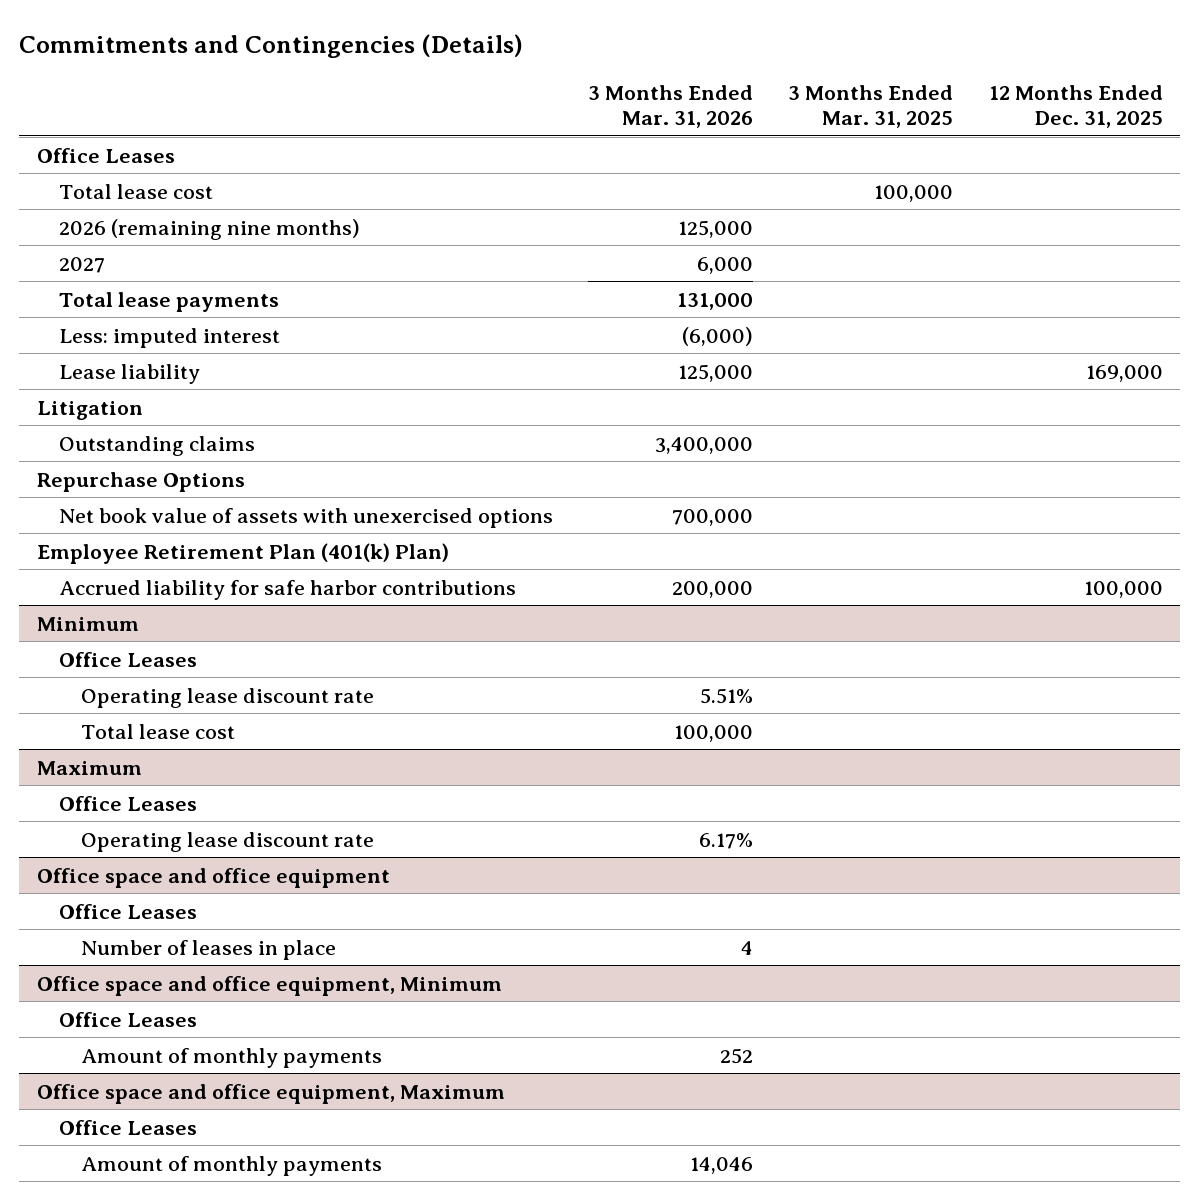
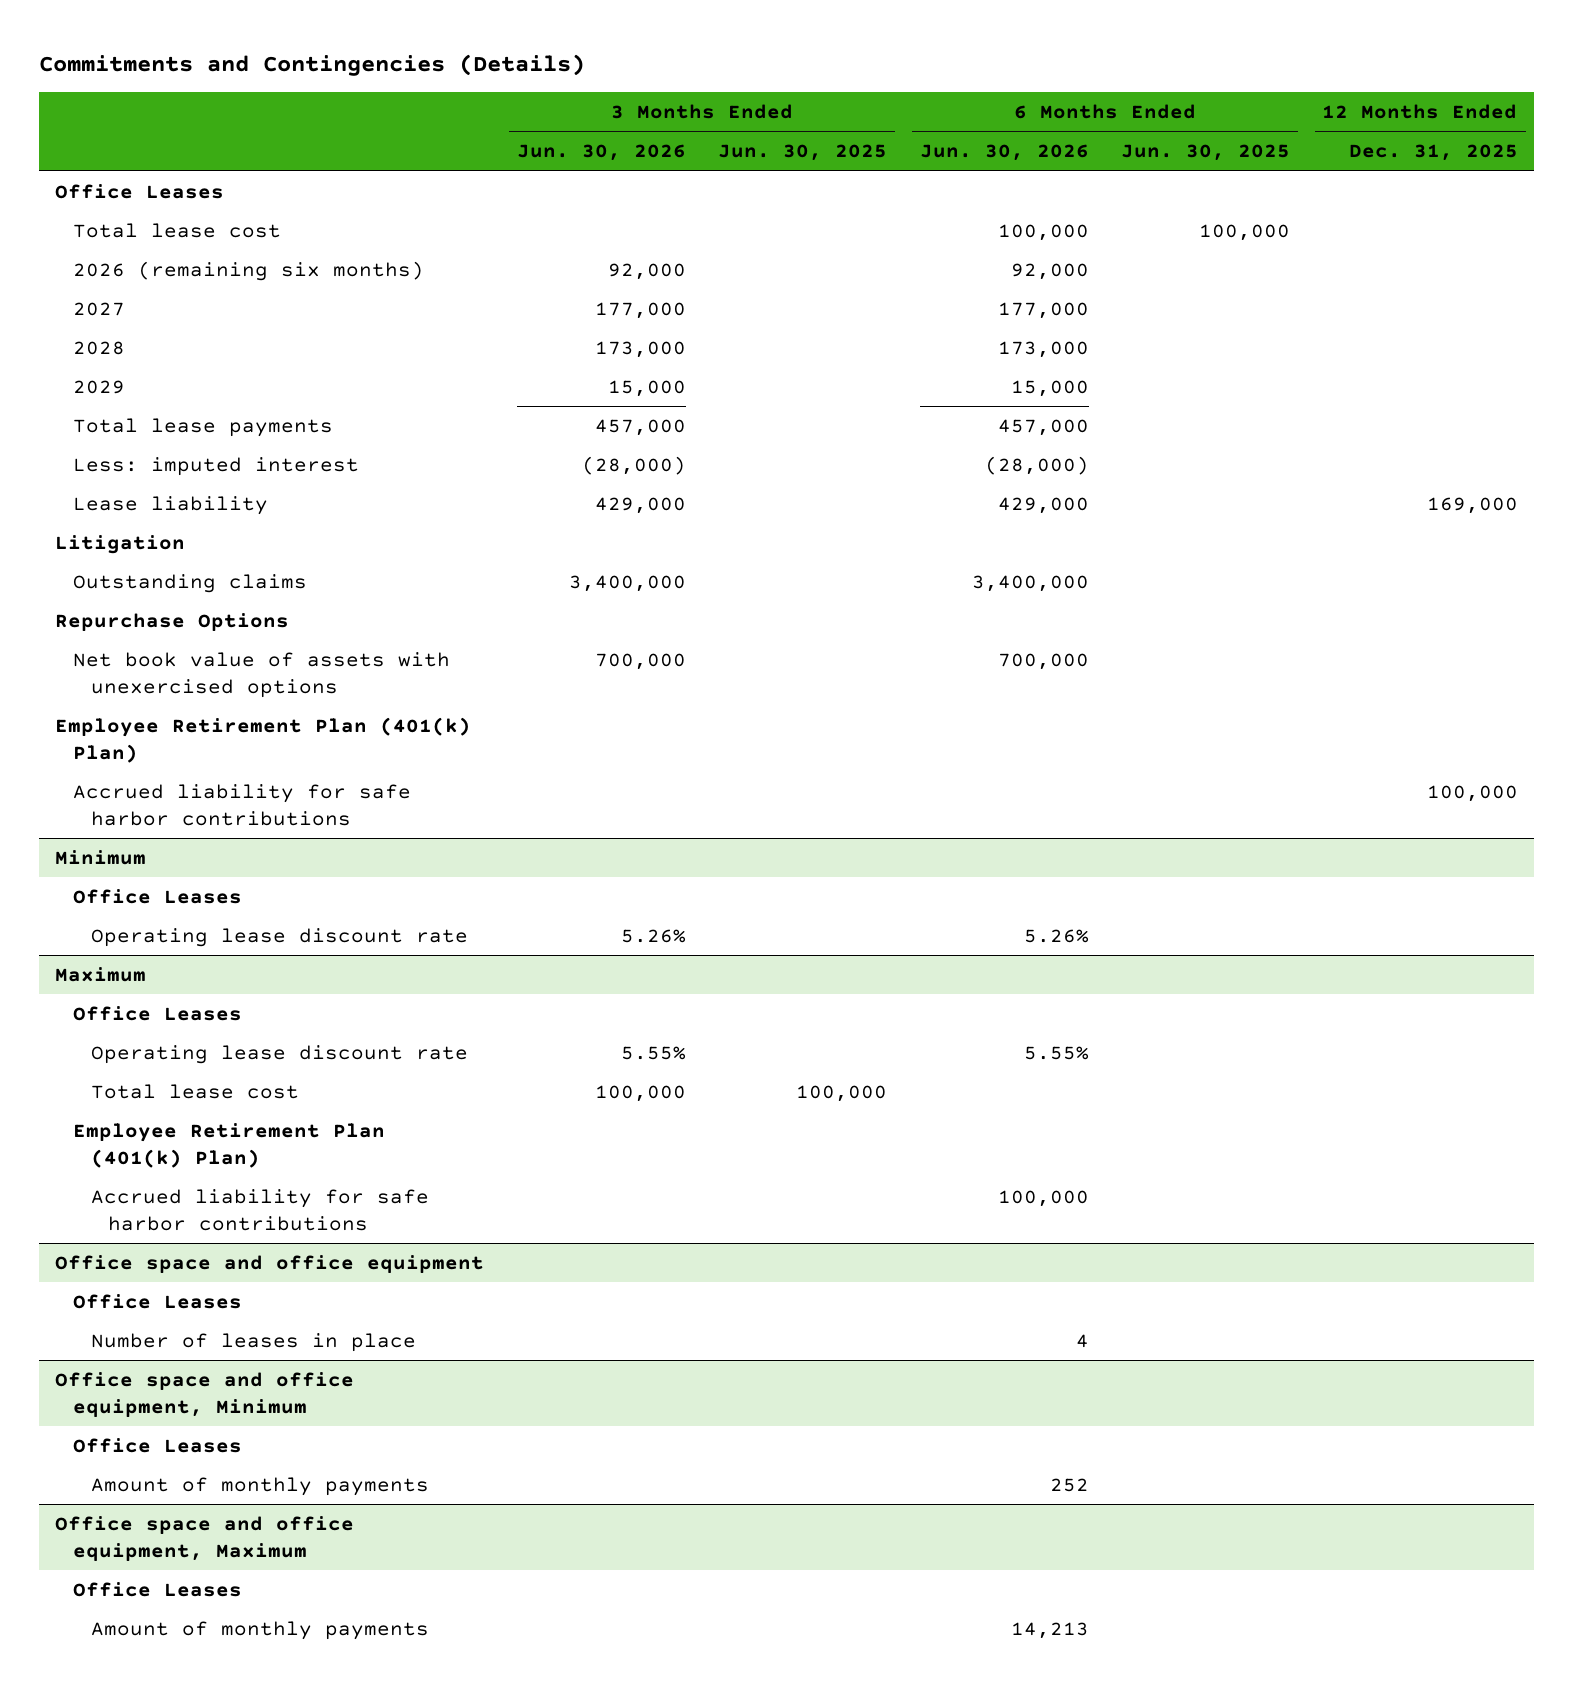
- | 3 Months Ended Mar. 31, 2026 | 3 Months Ended Mar. 31, 2025 | 12 Months Ended Dec. 31, 2025
+ | 3 Months Ended Jun. 30, 2026 | 3 Months Ended Jun. 30, 2025 | 6 Months Ended Jun. 30, 2026 | 6 Months Ended Jun. 30, 2025 | 12 Months Ended Dec. 31, 2025
- 2026 (remaining nine months) | 125,000 | |
+ 2026 (remaining six months) | 92,000 | | 92,000 | |
+ 2028 | 173,000 | | 173,000 | |
+ 2029 | 15,000 | | 15,000 | |
@ Minimum
- Total lease cost | 100,000 | |
@ Maximum
+ Total lease cost | 100,000 | 100,000 | | |
+ Employee Retirement Plan (401(k) Plan)
+ Accrued liability for safe harbor contributions | | | 100,000 | |

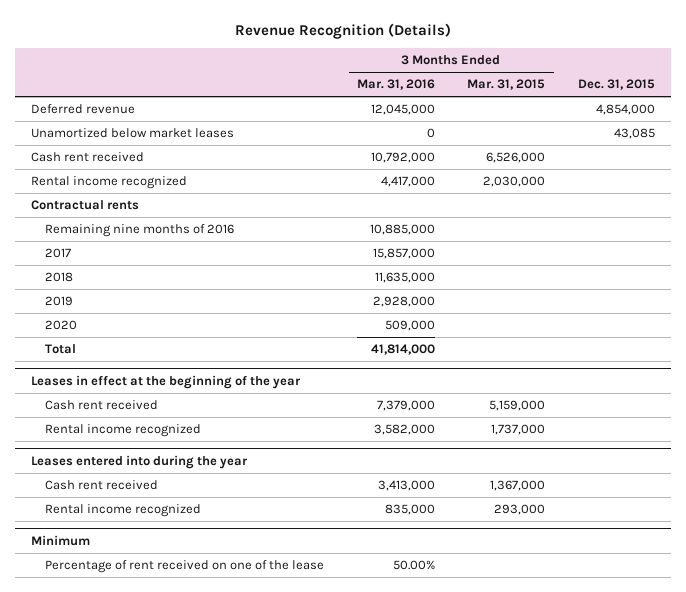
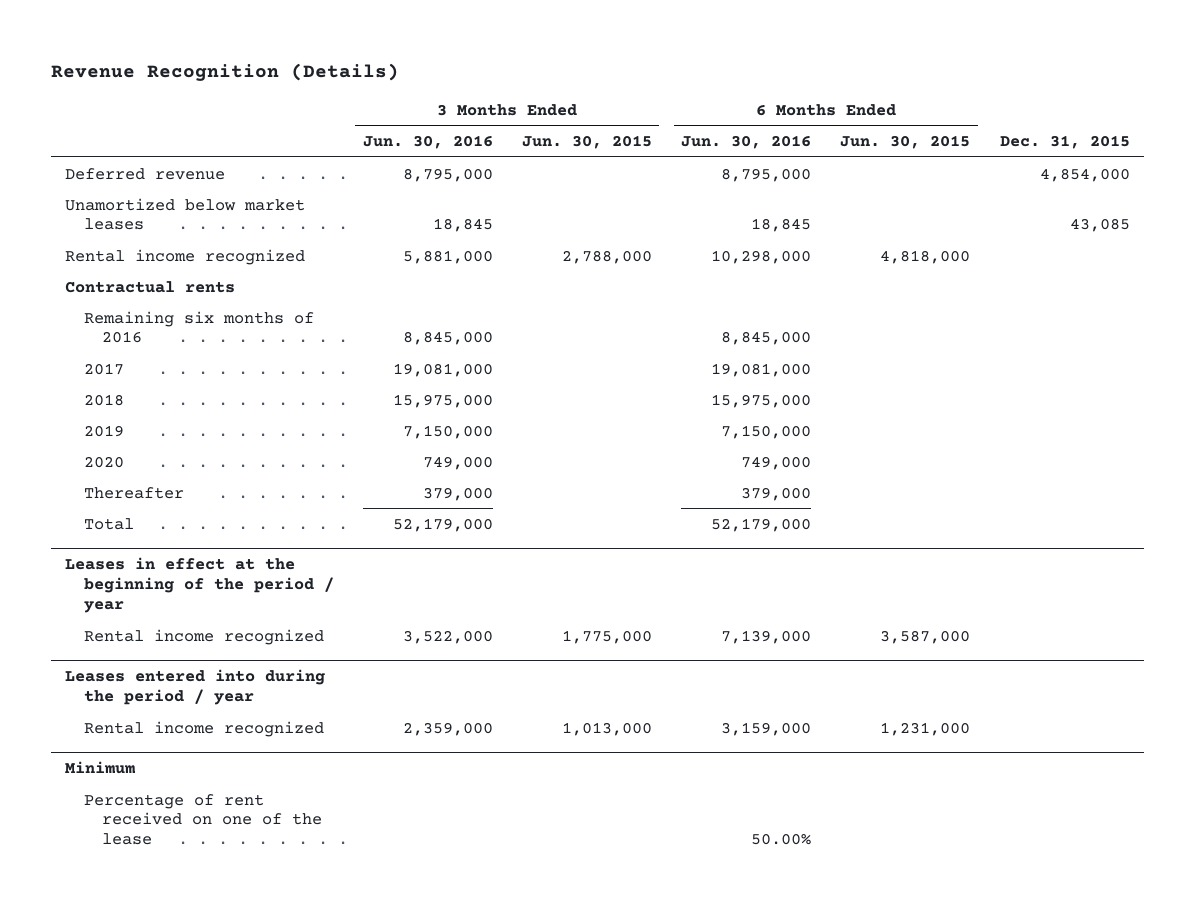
- | 3 Months Ended Mar. 31, 2016 | 3 Months Ended Mar. 31, 2015 | Dec. 31, 2015
+ | 3 Months Ended Jun. 30, 2016 | 3 Months Ended Jun. 30, 2015 | 6 Months Ended Jun. 30, 2016 | 6 Months Ended Jun. 30, 2015 | Dec. 31, 2015
- Cash rent received | 10,792,000 | 6,526,000 |
- Remaining nine months of 2016 | 10,885,000 | |
+ Remaining six months of 2016 | 8,845,000 | | 8,845,000 | |
+ Thereafter | 379,000 | | 379,000 | |
- Leases in effect at the beginning of the year
- Cash rent received | 7,379,000 | 5,159,000 |
+ Leases in effect at the beginning of the period / year
- Leases entered into during the year
- Cash rent received | 3,413,000 | 1,367,000 |
+ Leases entered into during the period / year

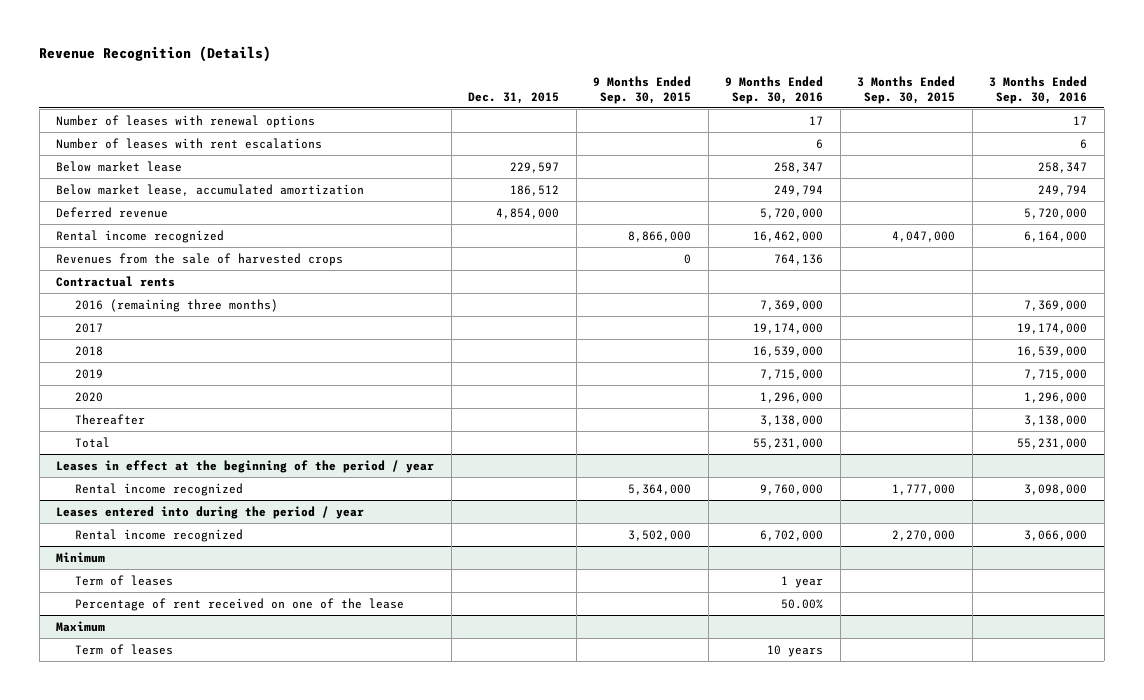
- | 3 Months Ended Jun. 30, 2016 | 3 Months Ended Jun. 30, 2015 | 6 Months Ended Jun. 30, 2016 | 6 Months Ended Jun. 30, 2015 | Dec. 31, 2015
+ | Dec. 31, 2015 | 9 Months Ended Sep. 30, 2015 | 9 Months Ended Sep. 30, 2016 | 3 Months Ended Sep. 30, 2015 | 3 Months Ended Sep. 30, 2016
+ Number of leases with renewal options | | | 17 | | 17
+ Number of leases with rent escalations | | | 6 | | 6
+ Below market lease | 229,597 | | 258,347 | | 258,347
+ Below market lease, accumulated amortization | 186,512 | | 249,794 | | 249,794
- Unamortized below market leases | 18,845 | | 18,845 | | 43,085
+ Revenues from the sale of harvested crops | | 0 | 764,136 | |
- Remaining six months of 2016 | 8,845,000 | | 8,845,000 | |
+ 2016 (remaining three months) | | | 7,369,000 | | 7,369,000
@ Minimum
+ Term of leases | | | 1 year | |
+ Maximum
+ Term of leases | | | 10 years | |

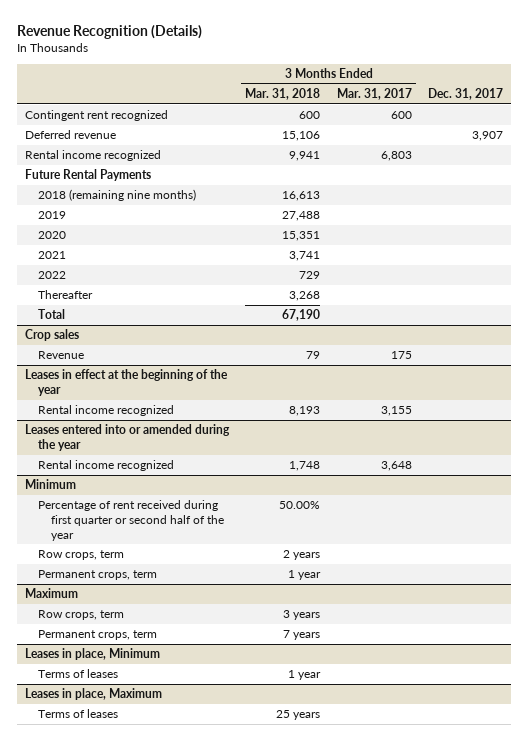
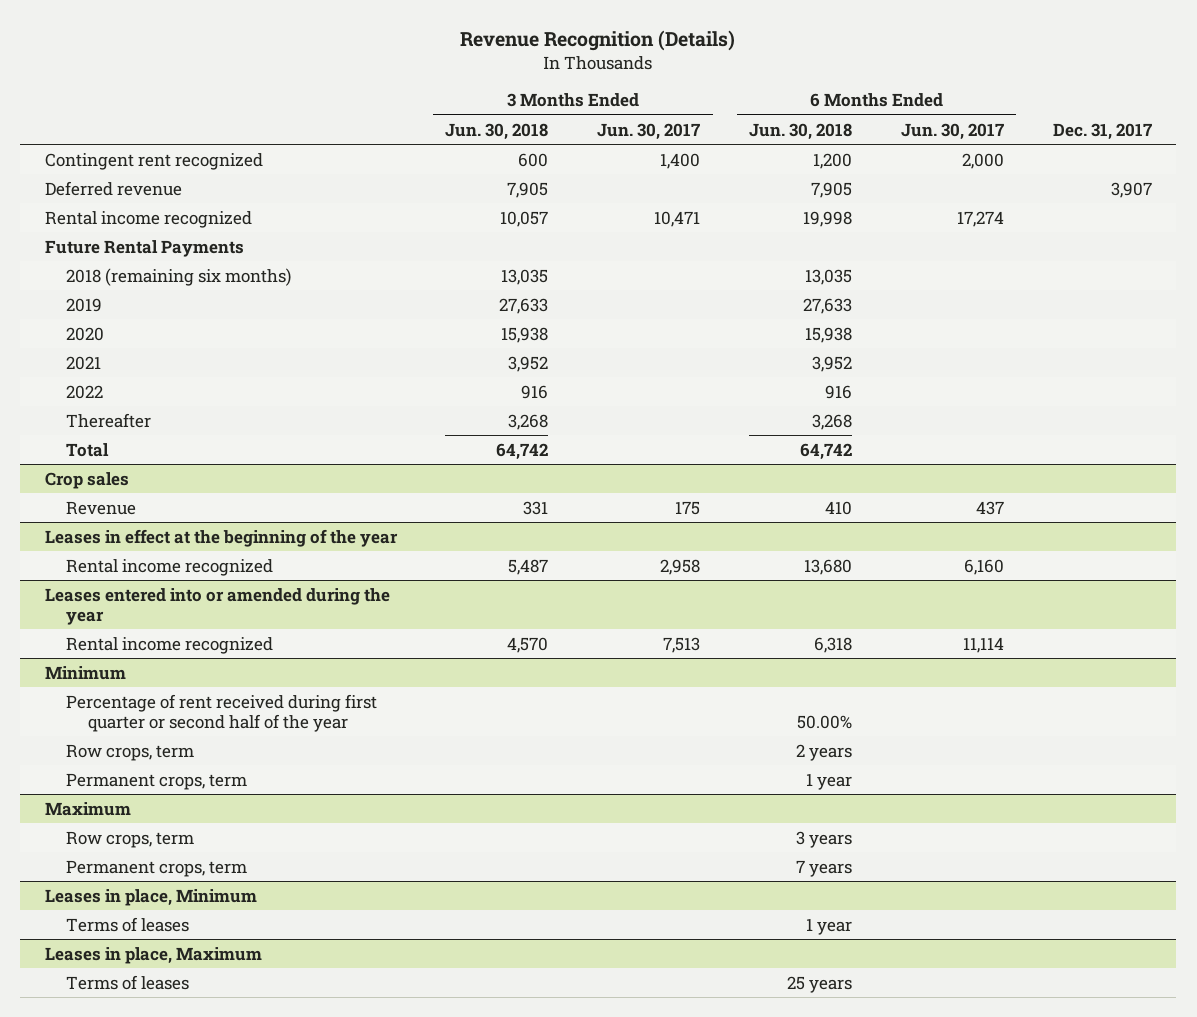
- | 3 Months Ended Mar. 31, 2018 | 3 Months Ended Mar. 31, 2017 | Dec. 31, 2017
+ | 3 Months Ended Jun. 30, 2018 | 3 Months Ended Jun. 30, 2017 | 6 Months Ended Jun. 30, 2018 | 6 Months Ended Jun. 30, 2017 | Dec. 31, 2017
- 2018 (remaining nine months) | 16,613 | |
+ 2018 (remaining six months) | 13,035 | | 13,035 | |

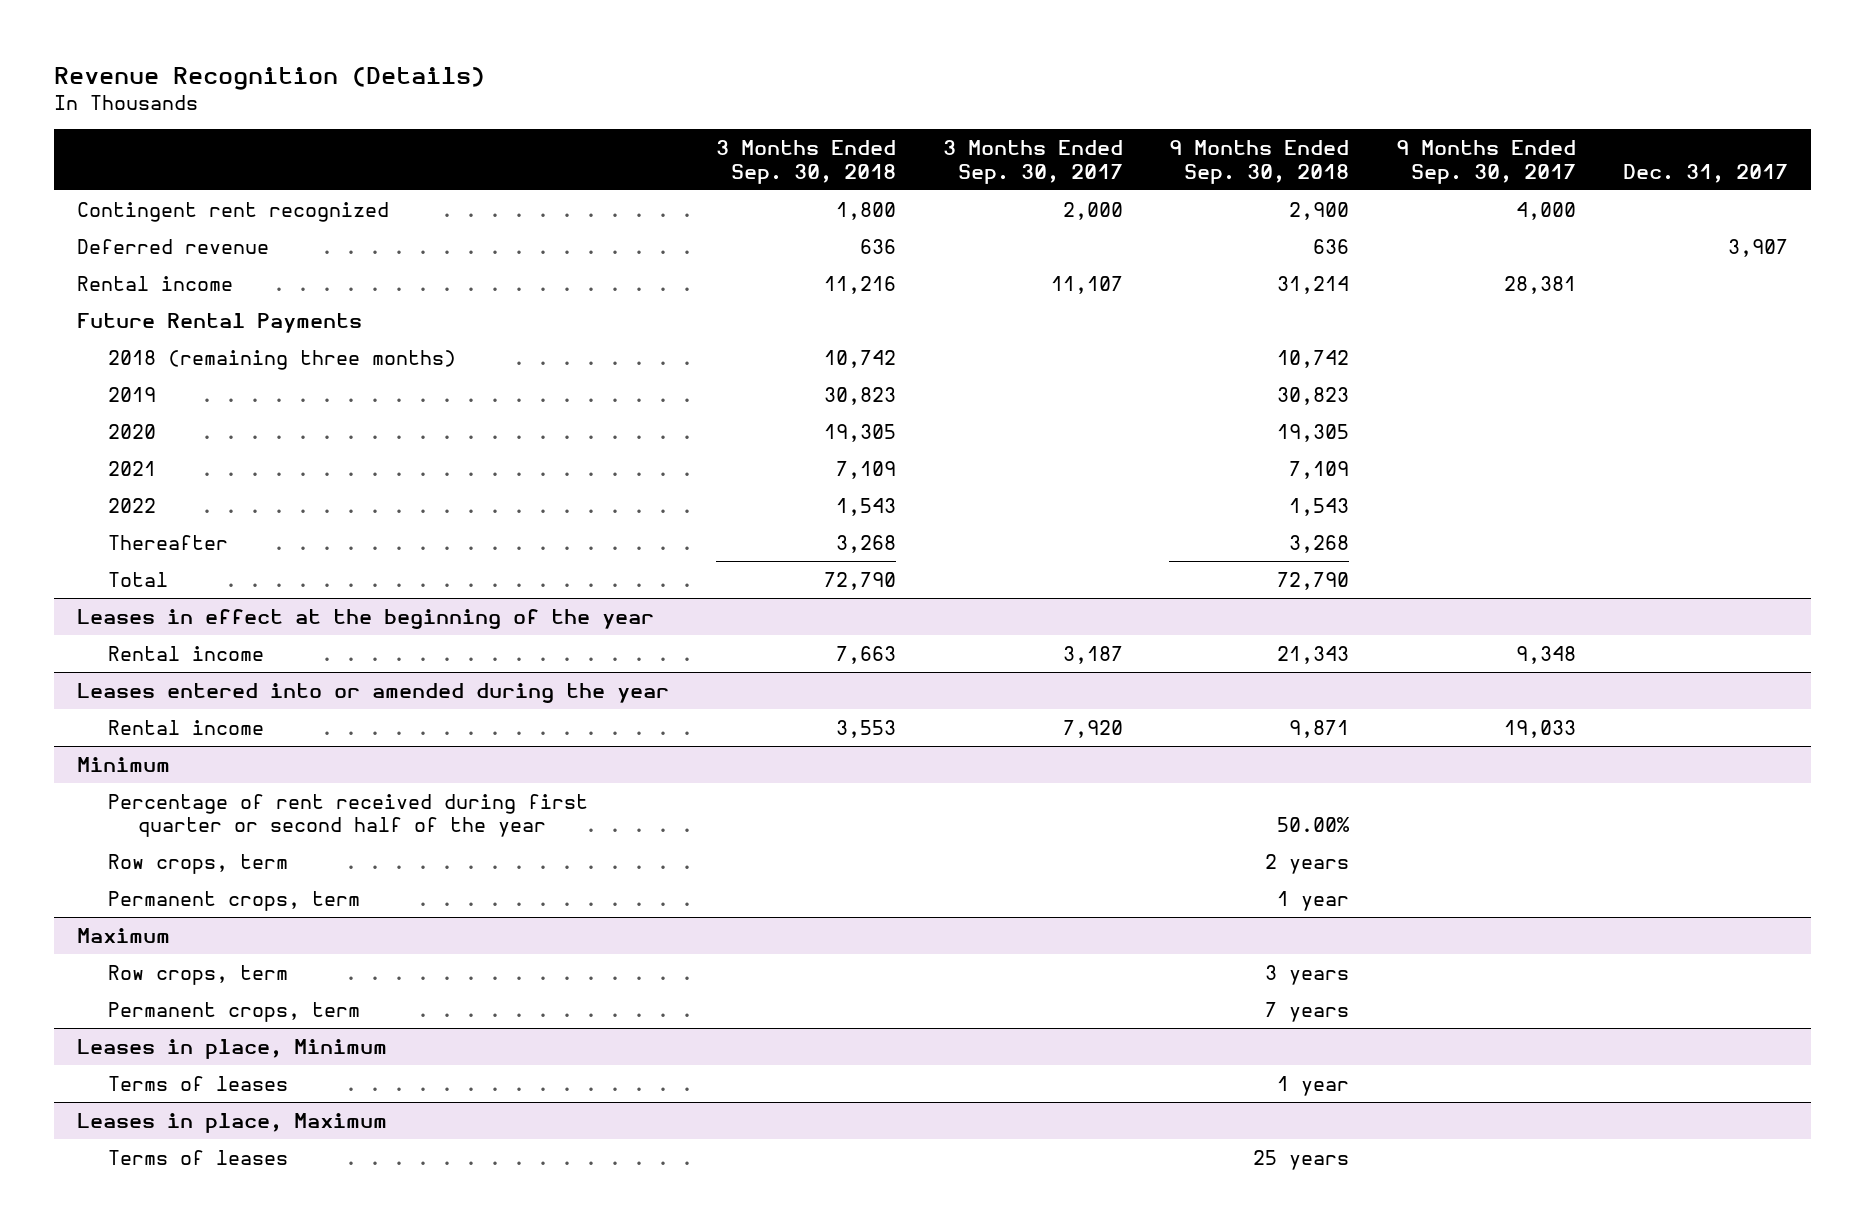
- | 3 Months Ended Jun. 30, 2018 | 3 Months Ended Jun. 30, 2017 | 6 Months Ended Jun. 30, 2018 | 6 Months Ended Jun. 30, 2017 | Dec. 31, 2017
+ | 3 Months Ended Sep. 30, 2018 | 3 Months Ended Sep. 30, 2017 | 9 Months Ended Sep. 30, 2018 | 9 Months Ended Sep. 30, 2017 | Dec. 31, 2017
- Rental income recognized | 10,057 | 10,471 | 19,998 | 17,274 |
+ Rental income | 11,216 | 11,107 | 31,214 | 28,381 |
- 2018 (remaining six months) | 13,035 | | 13,035 | |
+ 2018 (remaining three months) | 10,742 | | 10,742 | |
- Crop sales
- Revenue | 331 | 175 | 410 | 437 |
@ Leases in effect at the beginning of the year
- Rental income recognized | 5,487 | 2,958 | 13,680 | 6,160 |
+ Rental income | 7,663 | 3,187 | 21,343 | 9,348 |
@ Leases entered into or amended during the year
- Rental income recognized | 4,570 | 7,513 | 6,318 | 11,114 |
+ Rental income | 3,553 | 7,920 | 9,871 | 19,033 |

